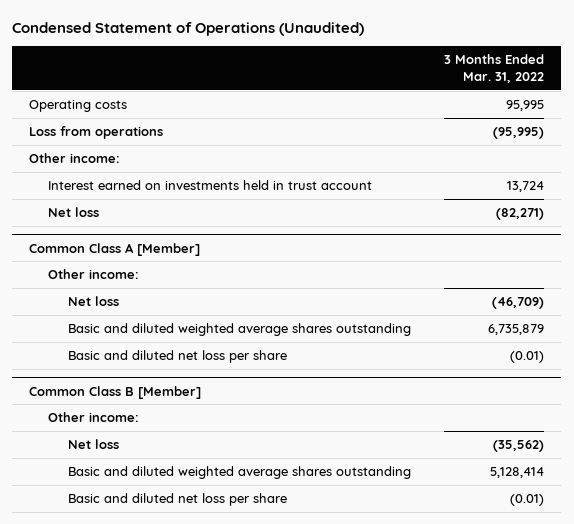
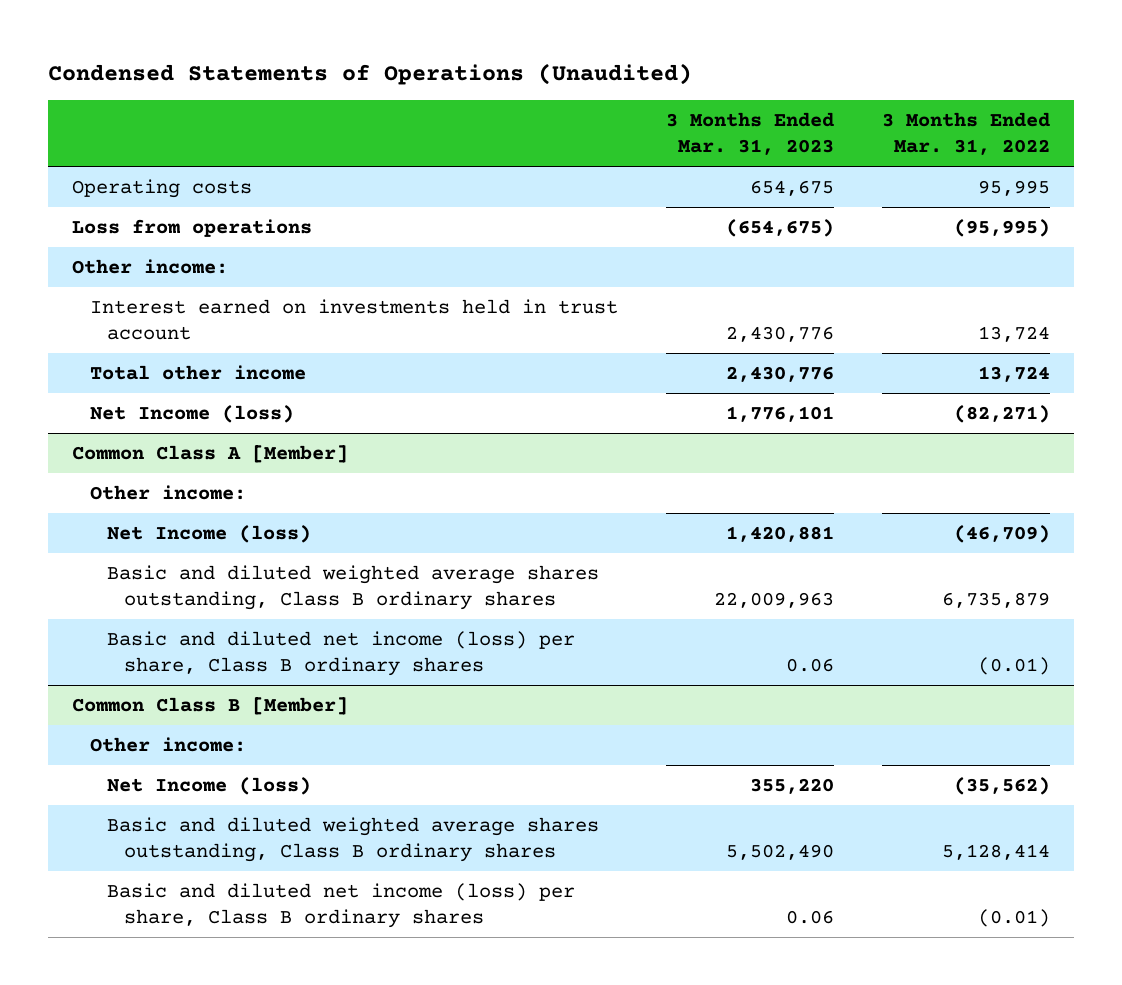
- Condensed Statement of Operations (Unaudited)
+ Condensed Statements of Operations (Unaudited)
- | 3 Months Ended Mar. 31, 2022
+ | 3 Months Ended Mar. 31, 2023 | 3 Months Ended Mar. 31, 2022
- Net loss | (82,271)
+ Total other income | 2,430,776 | 13,724
+ Net Income (loss) | 1,776,101 | (82,271)
@ Common Class A [Member]
- Net loss | (46,709)
- Basic and diluted weighted average shares outstanding | 6,735,879
- Basic and diluted net loss per share | (0.01)
+ Net Income (loss) | 1,420,881 | (46,709)
+ Basic and diluted weighted average shares outstanding, Class B ordinary shares | 22,009,963 | 6,735,879
+ Basic and diluted net income (loss) per share, Class B ordinary shares | 0.06 | (0.01)
@ Common Class B [Member]
- Net loss | (35,562)
- Basic and diluted weighted average shares outstanding | 5,128,414
- Basic and diluted net loss per share | (0.01)
+ Net Income (loss) | 355,220 | (35,562)
+ Basic and diluted weighted average shares outstanding, Class B ordinary shares | 5,502,490 | 5,128,414
+ Basic and diluted net income (loss) per share, Class B ordinary shares | 0.06 | (0.01)

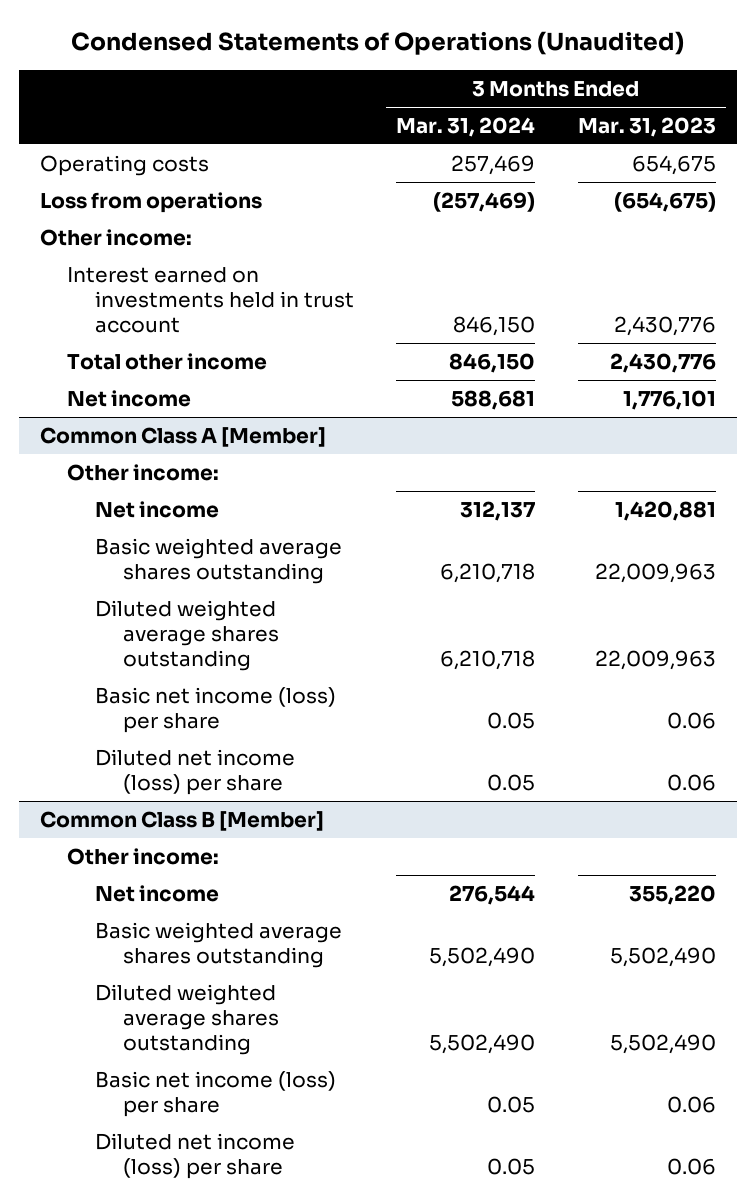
- | 3 Months Ended Mar. 31, 2023 | 3 Months Ended Mar. 31, 2022
+ | 3 Months Ended Mar. 31, 2024 | 3 Months Ended Mar. 31, 2023
- Net Income (loss) | 1,776,101 | (82,271)
+ Net income | 588,681 | 1,776,101
@ Common Class A [Member]
- Net Income (loss) | 1,420,881 | (46,709)
- Basic and diluted weighted average shares outstanding, Class B ordinary shares | 22,009,963 | 6,735,879
- Basic and diluted net income (loss) per share, Class B ordinary shares | 0.06 | (0.01)
+ Net income | 312,137 | 1,420,881
+ Basic weighted average shares outstanding | 6,210,718 | 22,009,963
+ Diluted weighted average shares outstanding | 6,210,718 | 22,009,963
+ Basic net income (loss) per share | 0.05 | 0.06
+ Diluted net income (loss) per share | 0.05 | 0.06
@ Common Class B [Member]
- Net Income (loss) | 355,220 | (35,562)
- Basic and diluted weighted average shares outstanding, Class B ordinary shares | 5,502,490 | 5,128,414
- Basic and diluted net income (loss) per share, Class B ordinary shares | 0.06 | (0.01)
+ Net income | 276,544 | 355,220
+ Basic weighted average shares outstanding | 5,502,490 | 5,502,490
+ Diluted weighted average shares outstanding | 5,502,490 | 5,502,490
+ Basic net income (loss) per share | 0.05 | 0.06
+ Diluted net income (loss) per share | 0.05 | 0.06

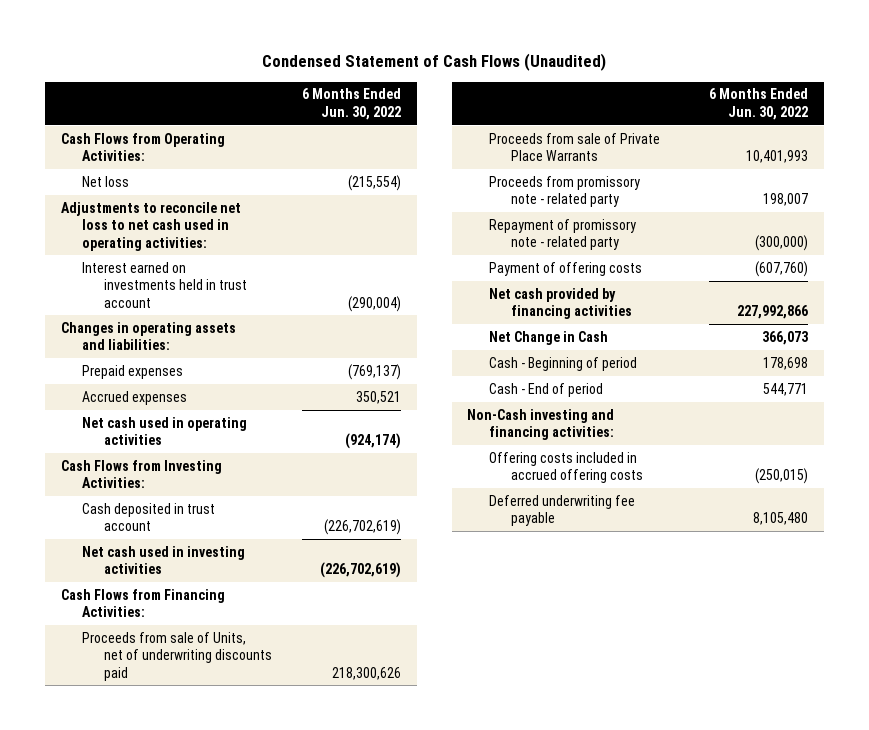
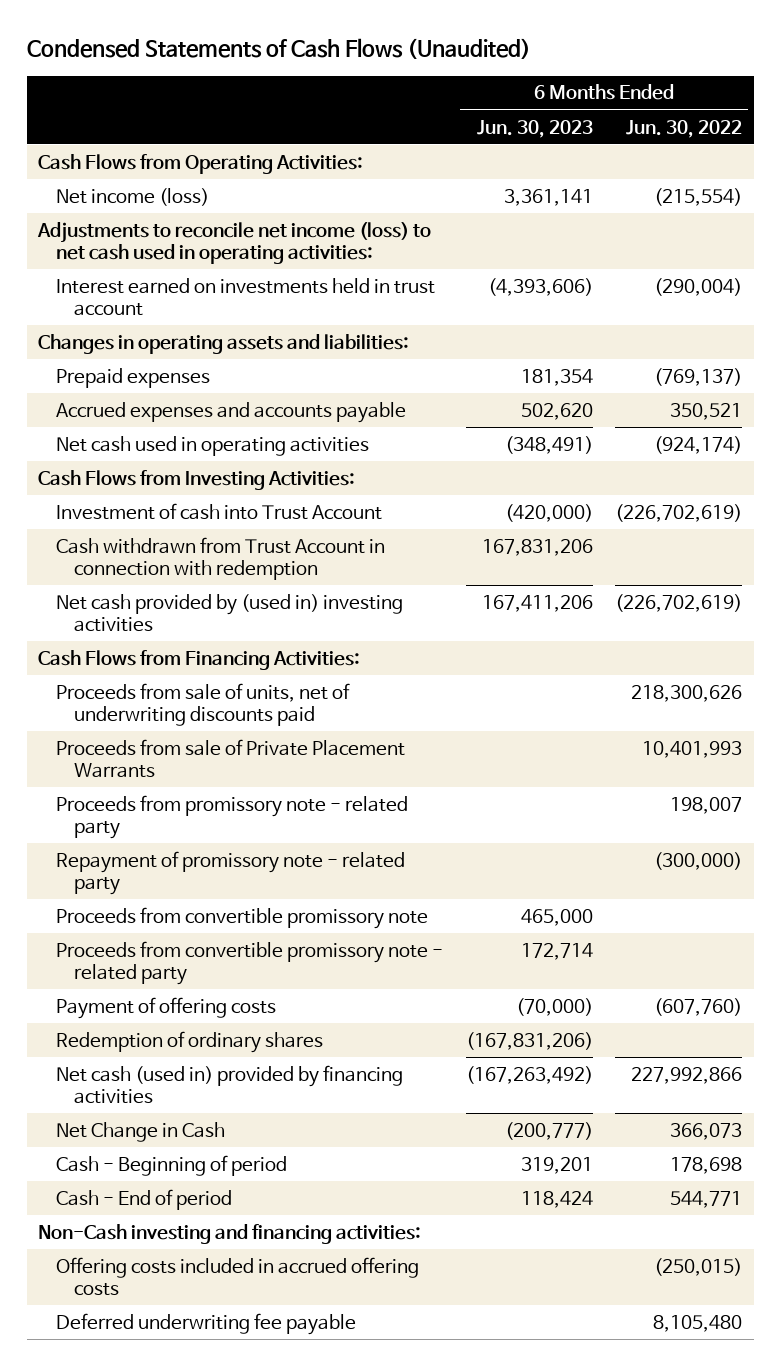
- Condensed Statement of Cash Flows (Unaudited)
+ Condensed Statements of Cash Flows (Unaudited)
- | 6 Months Ended Jun. 30, 2022
+ | 6 Months Ended Jun. 30, 2023 | 6 Months Ended Jun. 30, 2022
- Net loss | (215,554)
- Adjustments to reconcile net loss to net cash used in operating activities:
+ Net income (loss) | 3,361,141 | (215,554)
+ Adjustments to reconcile net income (loss) to net cash used in operating activities:
- Accrued expenses | 350,521
+ Accrued expenses and accounts payable | 502,620 | 350,521
- Cash deposited in trust account | (226,702,619)
- Net cash used in investing activities | (226,702,619)
+ Investment of cash into Trust Account | (420,000) | (226,702,619)
+ Cash withdrawn from Trust Account in connection with redemption | 167,831,206 |
+ Net cash provided by (used in) investing activities | 167,411,206 | (226,702,619)
- Proceeds from sale of Units, net of underwriting discounts paid | 218,300,626
- Proceeds from sale of Private Place Warrants | 10,401,993
+ Proceeds from sale of units, net of underwriting discounts paid | | 218,300,626
+ Proceeds from sale of Private Placement Warrants | | 10,401,993
+ Proceeds from convertible promissory note | 465,000 |
+ Proceeds from convertible promissory note - related party | 172,714 |
- Net cash provided by financing activities | 227,992,866
+ Redemption of ordinary shares | (167,831,206) |
+ Net cash (used in) provided by financing activities | (167,263,492) | 227,992,866

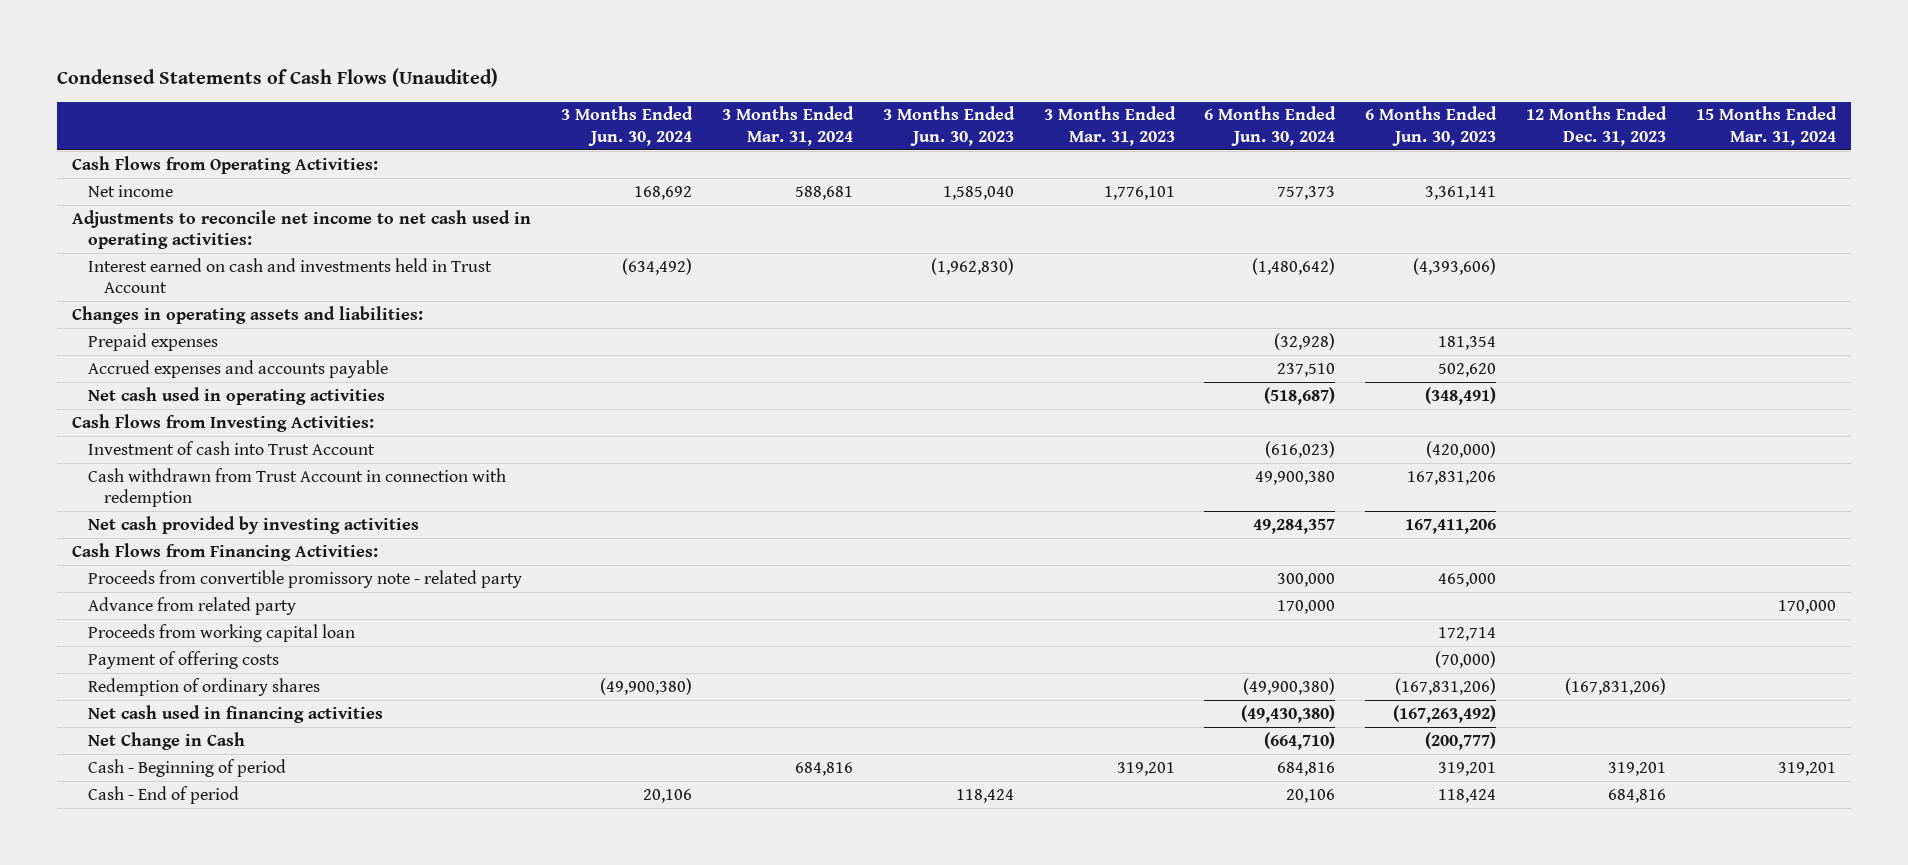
- | 6 Months Ended Jun. 30, 2023 | 6 Months Ended Jun. 30, 2022
+ | 3 Months Ended Jun. 30, 2024 | 3 Months Ended Mar. 31, 2024 | 3 Months Ended Jun. 30, 2023 | 3 Months Ended Mar. 31, 2023 | 6 Months Ended Jun. 30, 2024 | 6 Months Ended Jun. 30, 2023 | 12 Months Ended Dec. 31, 2023 | 15 Months Ended Mar. 31, 2024
- Net income (loss) | 3,361,141 | (215,554)
- Adjustments to reconcile net income (loss) to net cash used in operating activities:
- Interest earned on investments held in trust account | (4,393,606) | (290,004)
+ Net income | 168,692 | 588,681 | 1,585,040 | 1,776,101 | 757,373 | 3,361,141 | |
+ Adjustments to reconcile net income to net cash used in operating activities:
+ Interest earned on cash and investments held in Trust Account | (634,492) | | (1,962,830) | | (1,480,642) | (4,393,606) | |
- Net cash provided by (used in) investing activities | 167,411,206 | (226,702,619)
+ Net cash provided by investing activities | | | | | 49,284,357 | 167,411,206 | |
- Proceeds from sale of units, net of underwriting discounts paid | | 218,300,626
- Proceeds from sale of Private Placement Warrants | | 10,401,993
- Proceeds from promissory note - related party | | 198,007
- Repayment of promissory note - related party | | (300,000)
- Proceeds from convertible promissory note | 465,000 |
- Proceeds from convertible promissory note - related party | 172,714 |
+ Proceeds from convertible promissory note - related party | | | | | 300,000 | 465,000 | |
+ Advance from related party | | | | | 170,000 | | | 170,000
+ Proceeds from working capital loan | | | | | | 172,714 | |
- Net cash (used in) provided by financing activities | (167,263,492) | 227,992,866
+ Net cash used in financing activities | | | | | (49,430,380) | (167,263,492) | |
- Non-Cash investing and financing activities:
- Offering costs included in accrued offering costs | | (250,015)
- Deferred underwriting fee payable | | 8,105,480

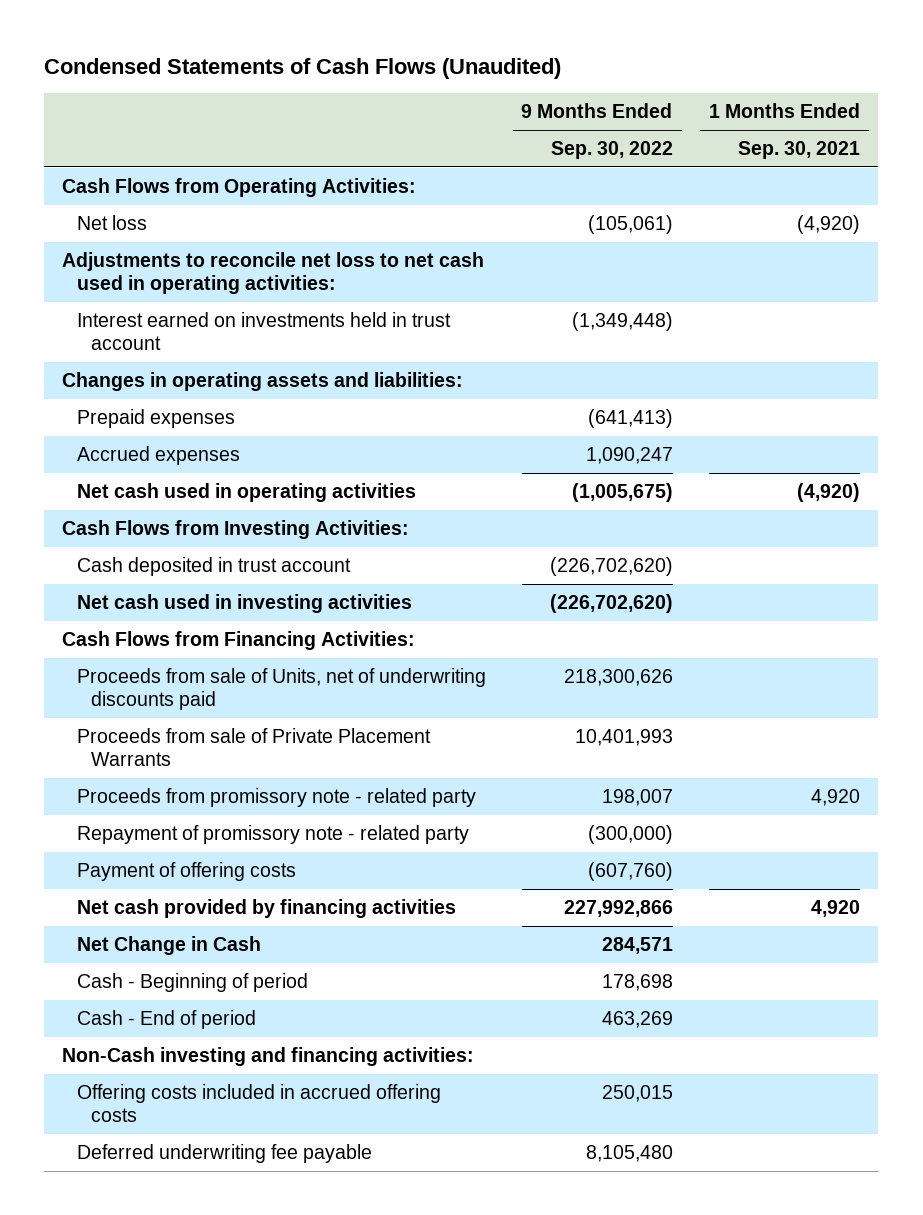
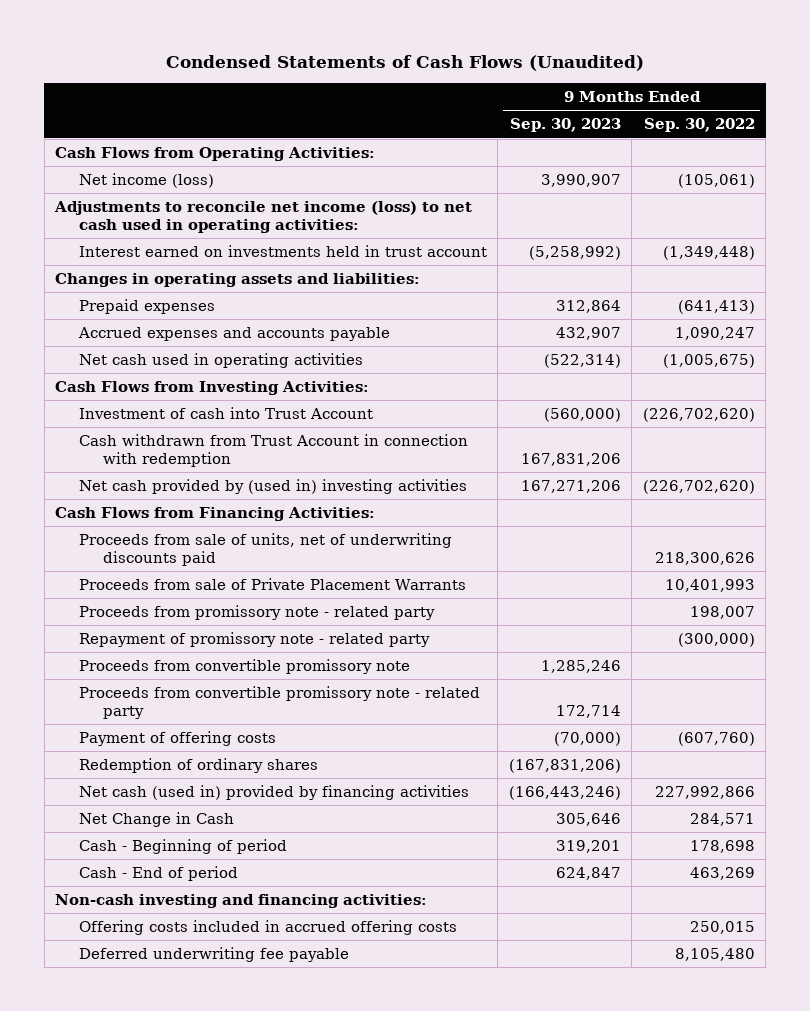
- | 9 Months Ended Sep. 30, 2022 | 1 Months Ended Sep. 30, 2021
+ | 9 Months Ended Sep. 30, 2023 | 9 Months Ended Sep. 30, 2022
- Net loss | (105,061) | (4,920)
- Adjustments to reconcile net loss to net cash used in operating activities:
+ Net income (loss) | 3,990,907 | (105,061)
+ Adjustments to reconcile net income (loss) to net cash used in operating activities:
- Accrued expenses | 1,090,247 |
+ Accrued expenses and accounts payable | 432,907 | 1,090,247
- Cash deposited in trust account | (226,702,620) |
- Net cash used in investing activities | (226,702,620) |
+ Investment of cash into Trust Account | (560,000) | (226,702,620)
+ Cash withdrawn from Trust Account in connection with redemption | 167,831,206 |
+ Net cash provided by (used in) investing activities | 167,271,206 | (226,702,620)
- Proceeds from sale of Units, net of underwriting discounts paid | 218,300,626 |
+ Proceeds from sale of units, net of underwriting discounts paid | | 218,300,626
+ Proceeds from convertible promissory note | 1,285,246 |
+ Proceeds from convertible promissory note - related party | 172,714 |
- Net cash provided by financing activities | 227,992,866 | 4,920
+ Redemption of ordinary shares | (167,831,206) |
+ Net cash (used in) provided by financing activities | (166,443,246) | 227,992,866
- Non-Cash investing and financing activities:
+ Non-cash investing and financing activities:

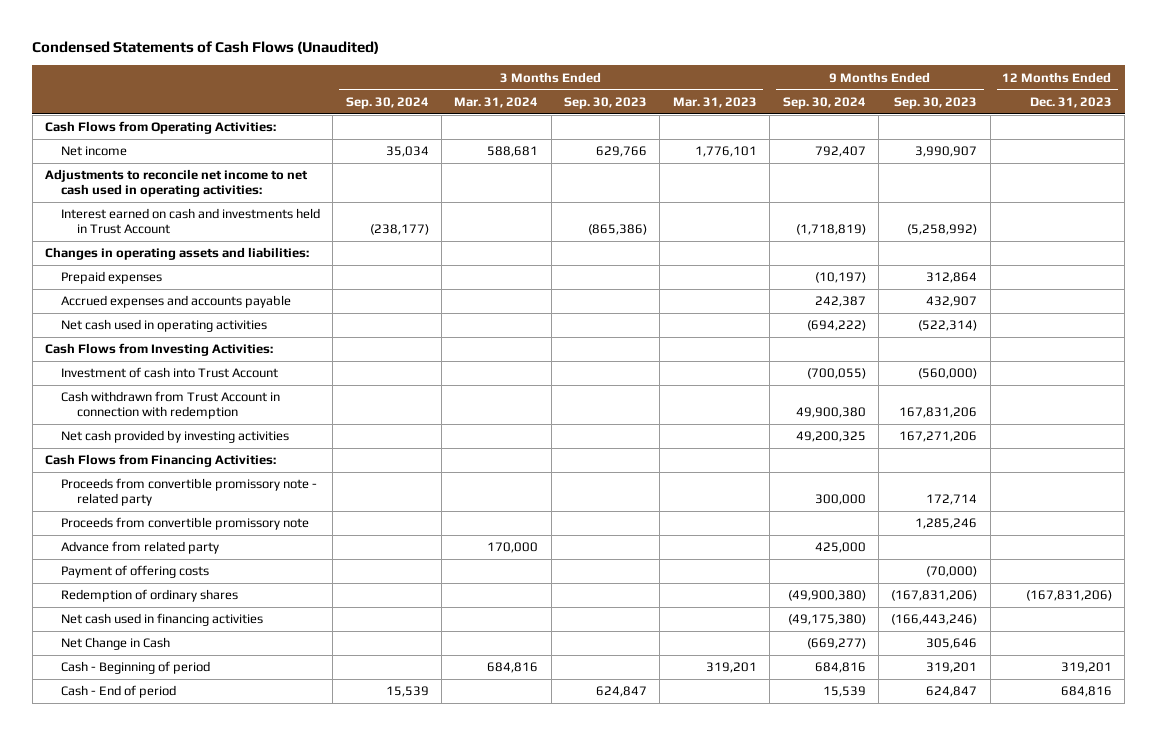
- | 9 Months Ended Sep. 30, 2023 | 9 Months Ended Sep. 30, 2022
+ | 3 Months Ended Sep. 30, 2024 | 3 Months Ended Mar. 31, 2024 | 3 Months Ended Sep. 30, 2023 | 3 Months Ended Mar. 31, 2023 | 9 Months Ended Sep. 30, 2024 | 9 Months Ended Sep. 30, 2023 | 12 Months Ended Dec. 31, 2023
- Net income (loss) | 3,990,907 | (105,061)
- Adjustments to reconcile net income (loss) to net cash used in operating activities:
- Interest earned on investments held in trust account | (5,258,992) | (1,349,448)
+ Net income | 35,034 | 588,681 | 629,766 | 1,776,101 | 792,407 | 3,990,907 |
+ Adjustments to reconcile net income to net cash used in operating activities:
+ Interest earned on cash and investments held in Trust Account | (238,177) | | (865,386) | | (1,718,819) | (5,258,992) |
- Net cash provided by (used in) investing activities | 167,271,206 | (226,702,620)
+ Net cash provided by investing activities | | | | | 49,200,325 | 167,271,206 |
- Proceeds from sale of units, net of underwriting discounts paid | | 218,300,626
- Proceeds from sale of Private Placement Warrants | | 10,401,993
- Proceeds from promissory note - related party | | 198,007
- Repayment of promissory note - related party | | (300,000)
moved down: Proceeds from convertible promissory note | | | | | | 1,285,246 |
+ Advance from related party | | 170,000 | | | 425,000 | |
- Net cash (used in) provided by financing activities | (166,443,246) | 227,992,866
+ Net cash used in financing activities | | | | | (49,175,380) | (166,443,246) |
- Non-cash investing and financing activities:
- Offering costs included in accrued offering costs | | 250,015
- Deferred underwriting fee payable | | 8,105,480

